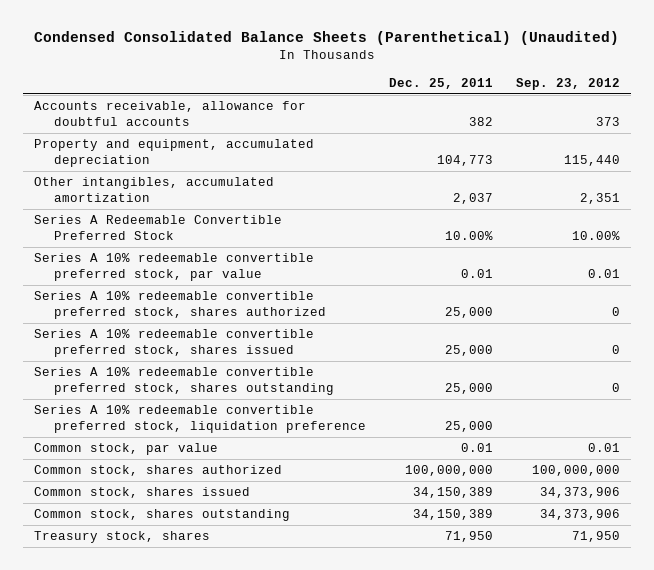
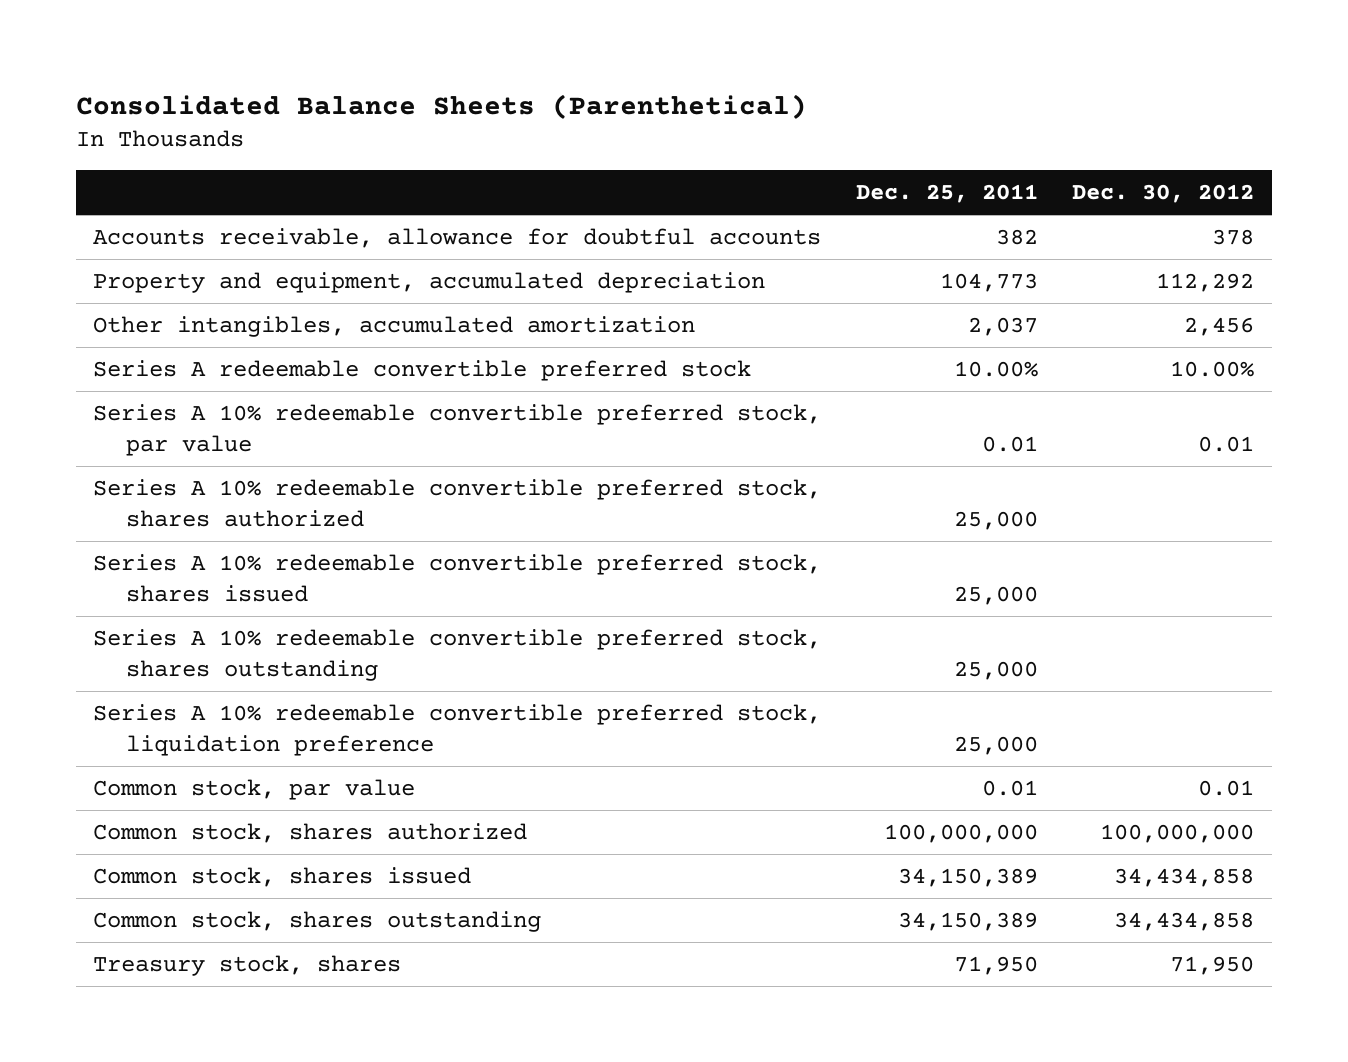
- Condensed Consolidated Balance Sheets (Parenthetical) (Unaudited)
+ Consolidated Balance Sheets (Parenthetical)
- | Dec. 25, 2011 | Sep. 23, 2012
+ | Dec. 25, 2011 | Dec. 30, 2012
- Series A Redeemable Convertible Preferred Stock | 10.00% | 10.00%
+ Series A redeemable convertible preferred stock | 10.00% | 10.00%

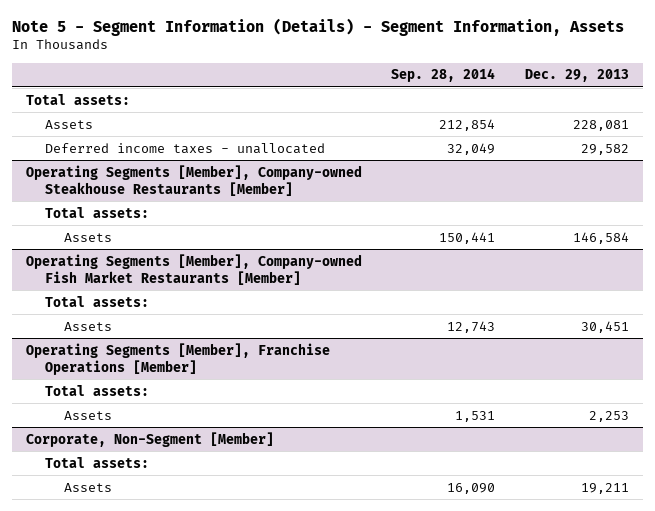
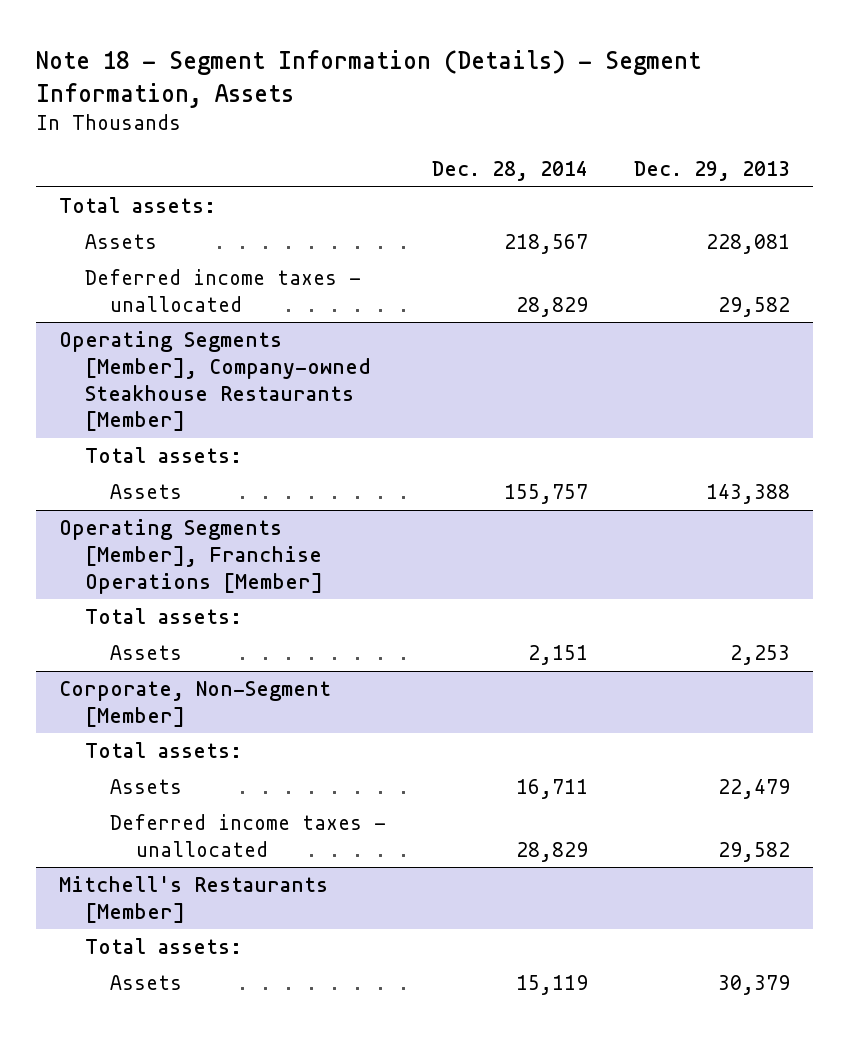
- Note 5 - Segment Information (Details) - Segment Information, Assets
+ Note 18 - Segment Information (Details) - Segment Information, Assets
- | Sep. 28, 2014 | Dec. 29, 2013
+ | Dec. 28, 2014 | Dec. 29, 2013
@ Operating Segments [Member], Company-owned Steakhouse Restaurants [Member]
- Assets | 150,441 | 146,584
- Operating Segments [Member], Company-owned Fish Market Restaurants [Member]
- Total assets:
- Assets | 12,743 | 30,451
@ Operating Segments [Member], Company-owned Steakhouse Restaurants [Member]
+ Assets | 155,757 | 143,388
@ Corporate, Non-Segment [Member]
- Assets | 16,090 | 19,211
+ Assets | 16,711 | 22,479
+ Deferred income taxes - unallocated | 28,829 | 29,582
+ Mitchell's Restaurants [Member]
+ Total assets:
+ Assets | 15,119 | 30,379

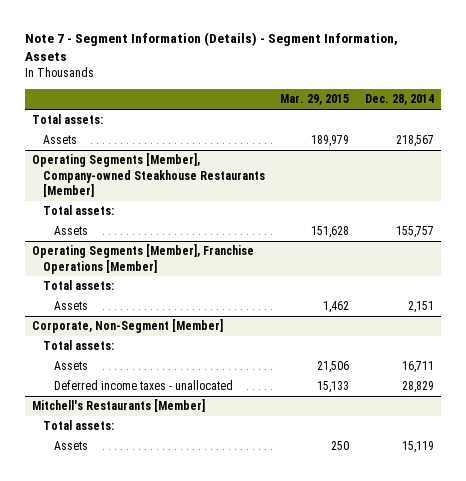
- Note 18 - Segment Information (Details) - Segment Information, Assets
+ Note 7 - Segment Information (Details) - Segment Information, Assets
- | Dec. 28, 2014 | Dec. 29, 2013
+ | Mar. 29, 2015 | Dec. 28, 2014
- Deferred income taxes - unallocated | 28,829 | 29,582

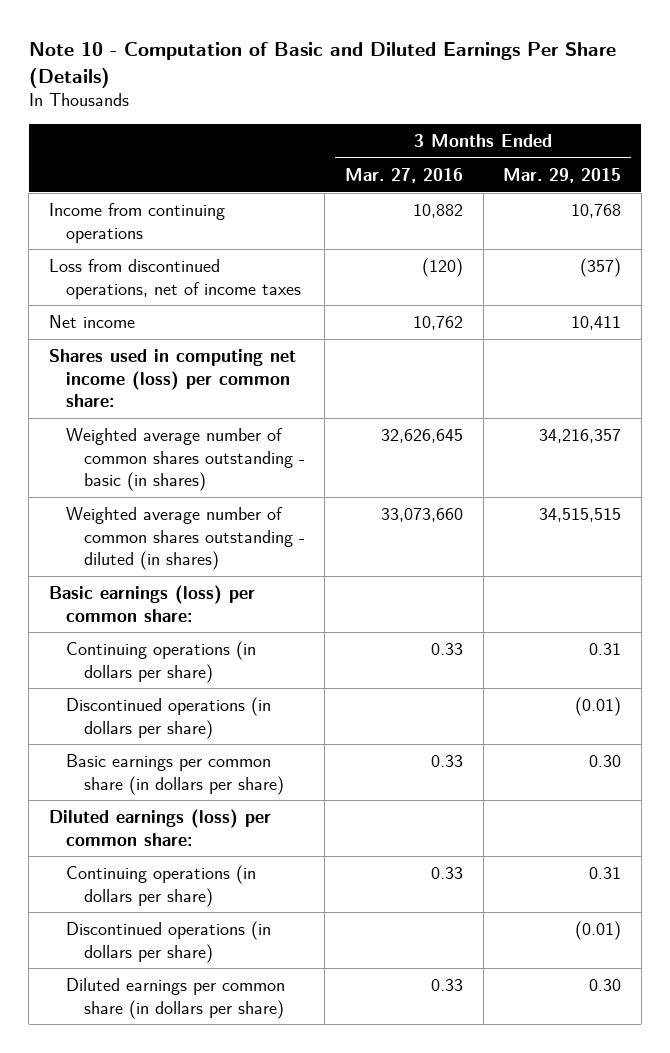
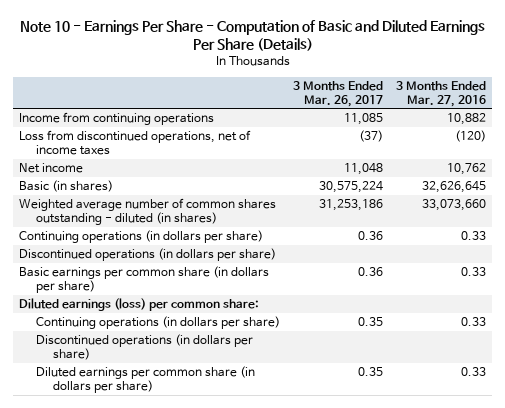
- Note 10 - Computation of Basic and Diluted Earnings Per Share (Details)
+ Note 10 - Earnings Per Share - Computation of Basic and Diluted Earnings Per Share (Details)
- | 3 Months Ended Mar. 27, 2016 | 3 Months Ended Mar. 29, 2015
+ | 3 Months Ended Mar. 26, 2017 | 3 Months Ended Mar. 27, 2016
- Shares used in computing net income (loss) per common share:
- Weighted average number of common shares outstanding - basic (in shares) | 32,626,645 | 34,216,357
+ Basic (in shares) | 30,575,224 | 32,626,645
- Basic earnings (loss) per common share:

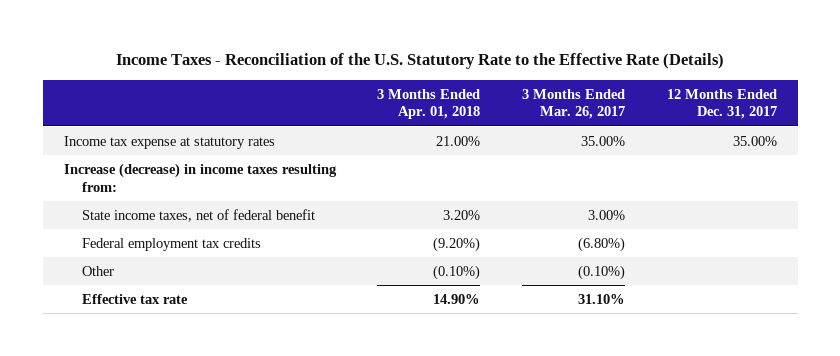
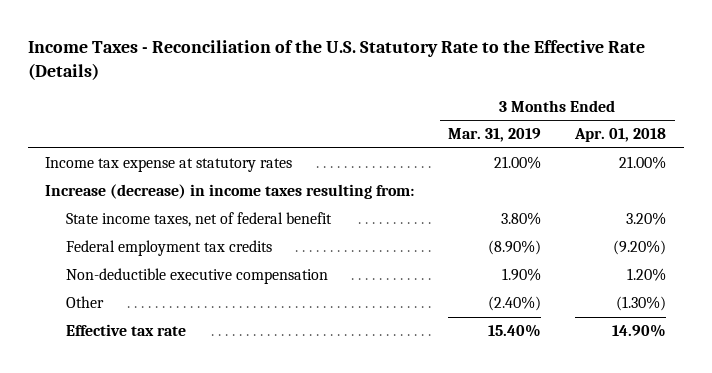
- | 3 Months Ended Apr. 01, 2018 | 3 Months Ended Mar. 26, 2017 | 12 Months Ended Dec. 31, 2017
+ | 3 Months Ended Mar. 31, 2019 | 3 Months Ended Apr. 01, 2018
- Other | (0.10%) | (0.10%) |
+ Non-deductible executive compensation | 1.90% | 1.20%
+ Other | (2.40%) | (1.30%)

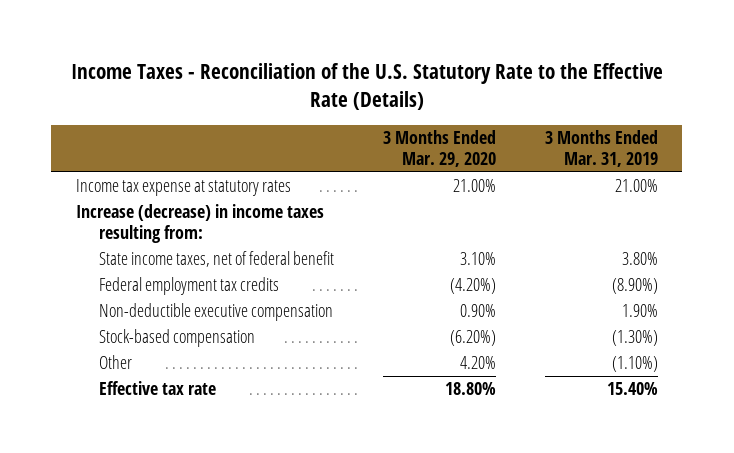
- | 3 Months Ended Mar. 31, 2019 | 3 Months Ended Apr. 01, 2018
+ | 3 Months Ended Mar. 29, 2020 | 3 Months Ended Mar. 31, 2019
- Other | (2.40%) | (1.30%)
+ Stock-based compensation | (6.20%) | (1.30%)
+ Other | 4.20% | (1.10%)

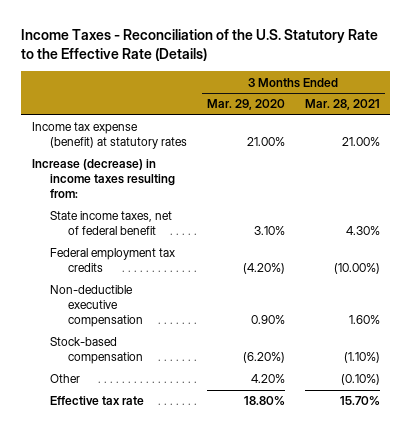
- | 3 Months Ended Mar. 29, 2020 | 3 Months Ended Mar. 31, 2019
+ | 3 Months Ended Mar. 29, 2020 | 3 Months Ended Mar. 28, 2021
- Income tax expense at statutory rates | 21.00% | 21.00%
+ Income tax expense (benefit) at statutory rates | 21.00% | 21.00%

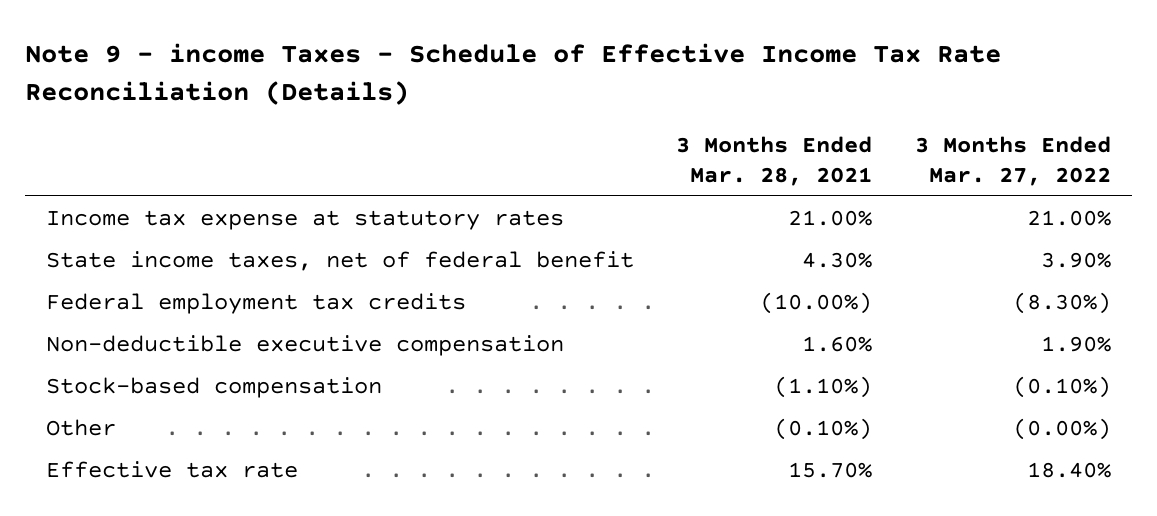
- Income Taxes - Reconciliation of the U.S. Statutory Rate to the Effective Rate (Details)
+ Note 9 - income Taxes - Schedule of Effective Income Tax Rate Reconciliation (Details)
- | 3 Months Ended Mar. 29, 2020 | 3 Months Ended Mar. 28, 2021
+ | 3 Months Ended Mar. 28, 2021 | 3 Months Ended Mar. 27, 2022
- Income tax expense (benefit) at statutory rates | 21.00% | 21.00%
- Increase (decrease) in income taxes resulting from:
+ Income tax expense at statutory rates | 21.00% | 21.00%

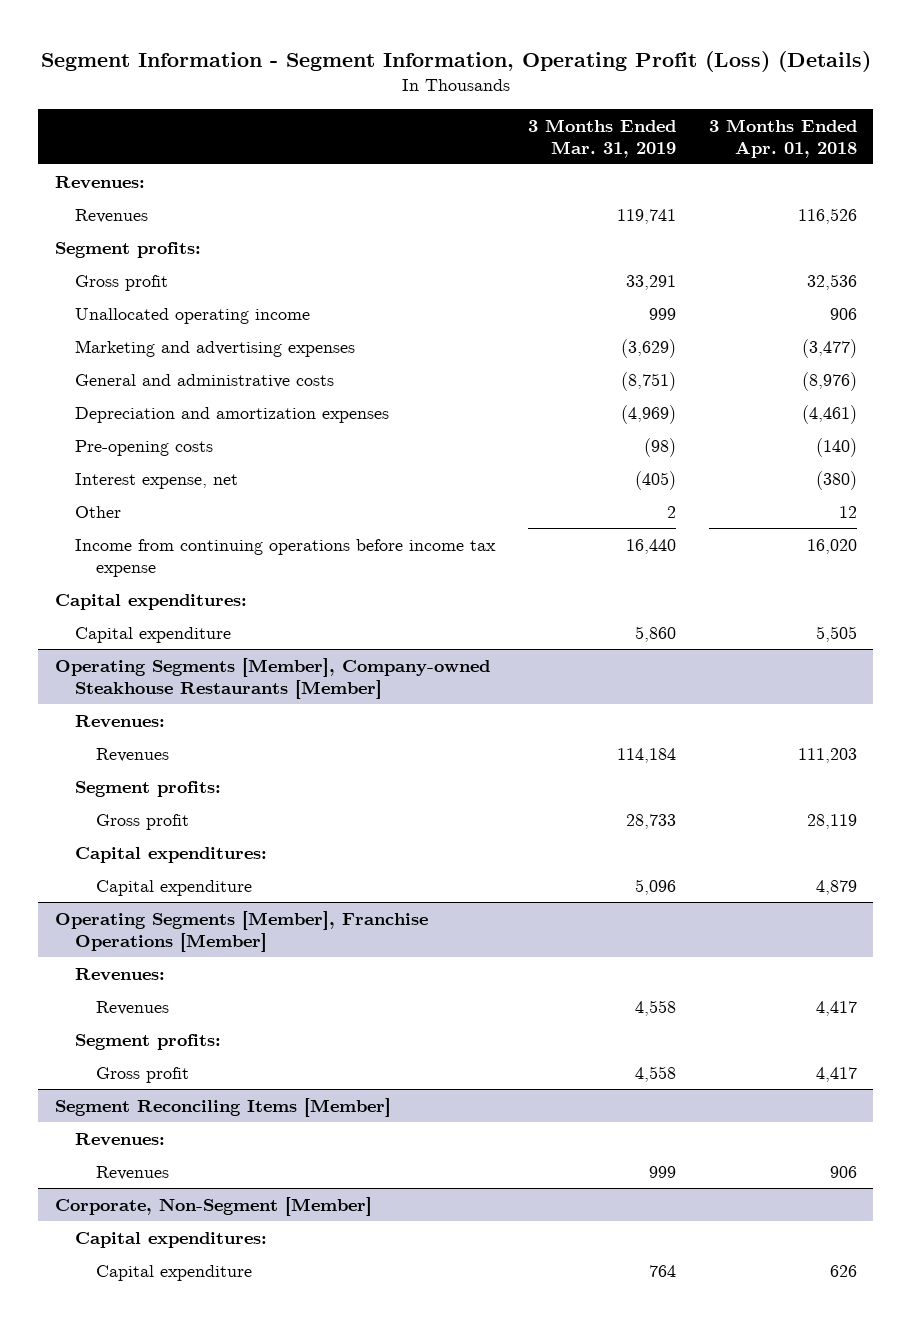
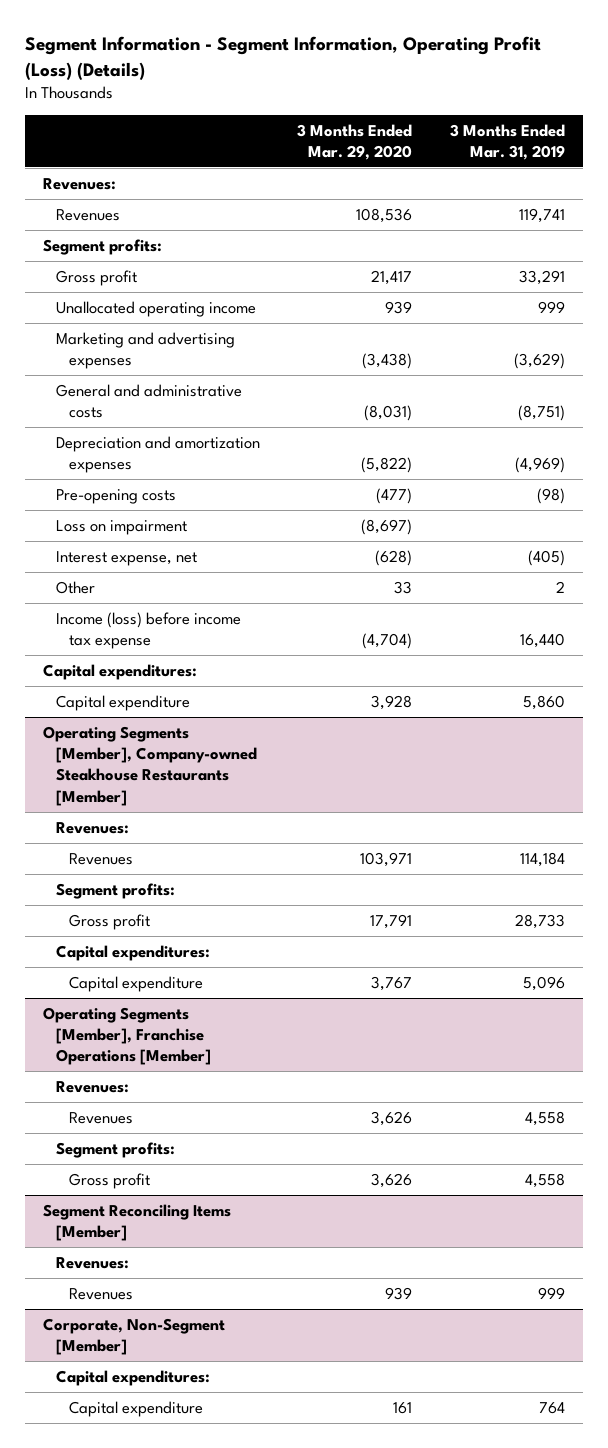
- | 3 Months Ended Mar. 31, 2019 | 3 Months Ended Apr. 01, 2018
+ | 3 Months Ended Mar. 29, 2020 | 3 Months Ended Mar. 31, 2019
+ Loss on impairment | (8,697) |
- Income from continuing operations before income tax expense | 16,440 | 16,020
+ Income (loss) before income tax expense | (4,704) | 16,440

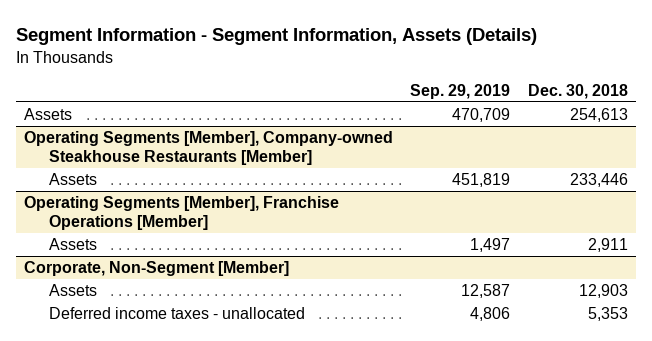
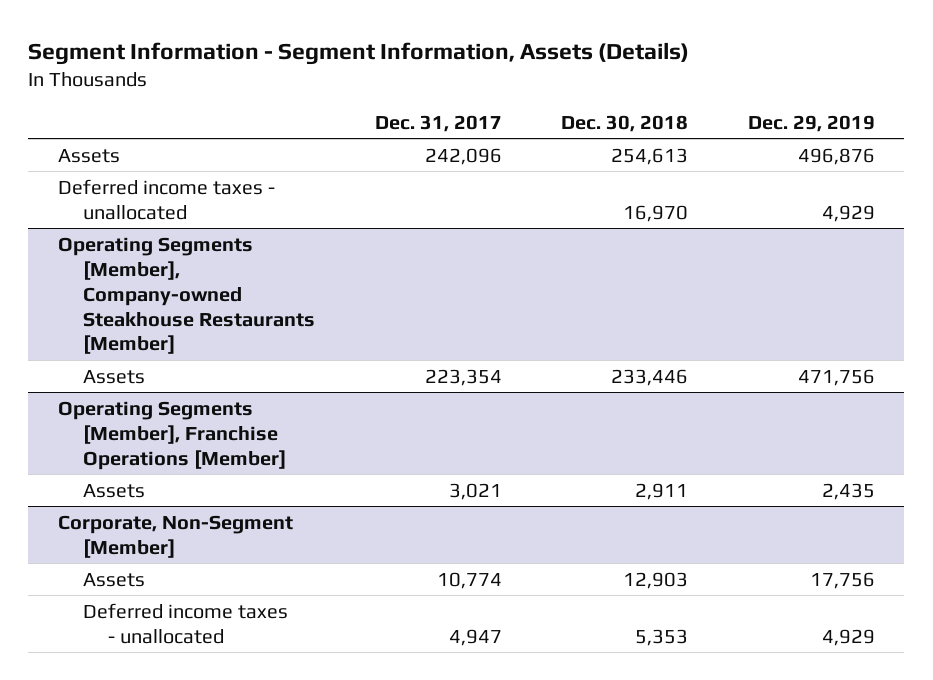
- | Sep. 29, 2019 | Dec. 30, 2018
+ | Dec. 31, 2017 | Dec. 30, 2018 | Dec. 29, 2019
+ Deferred income taxes - unallocated | | 16,970 | 4,929

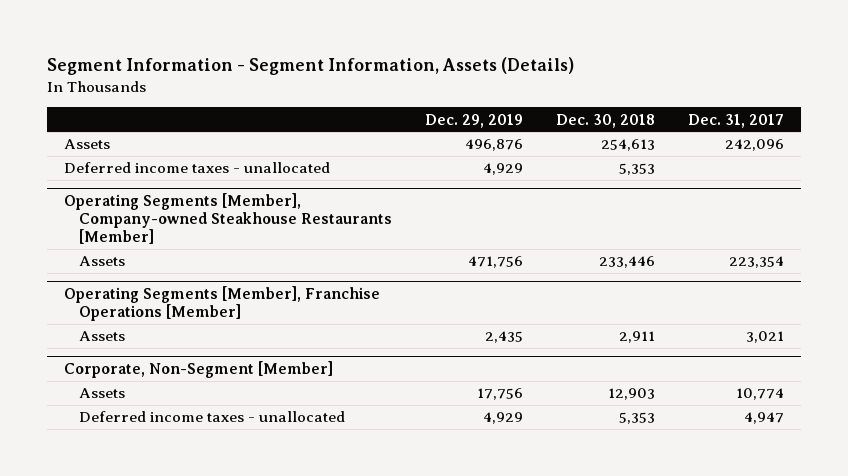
- | Dec. 31, 2017 | Dec. 30, 2018 | Dec. 29, 2019
+ | Dec. 29, 2019 | Dec. 30, 2018 | Dec. 31, 2017
- Deferred income taxes - unallocated | | 16,970 | 4,929
+ Deferred income taxes - unallocated | 4,929 | 5,353 |

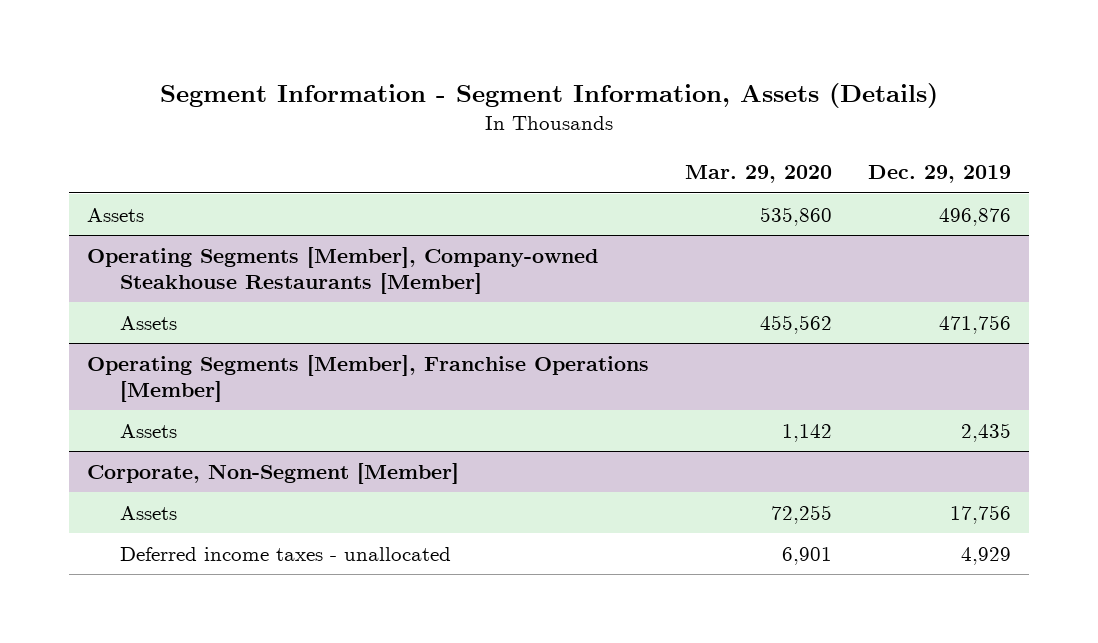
- | Dec. 29, 2019 | Dec. 30, 2018 | Dec. 31, 2017
+ | Mar. 29, 2020 | Dec. 29, 2019
- Deferred income taxes - unallocated | 4,929 | 5,353 |

